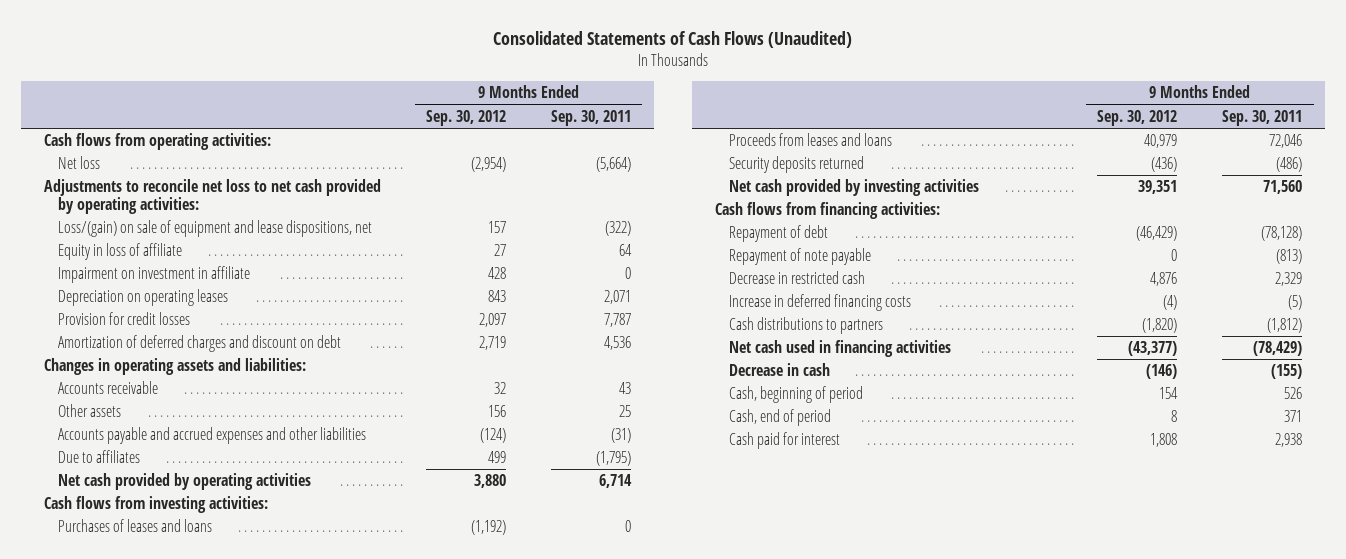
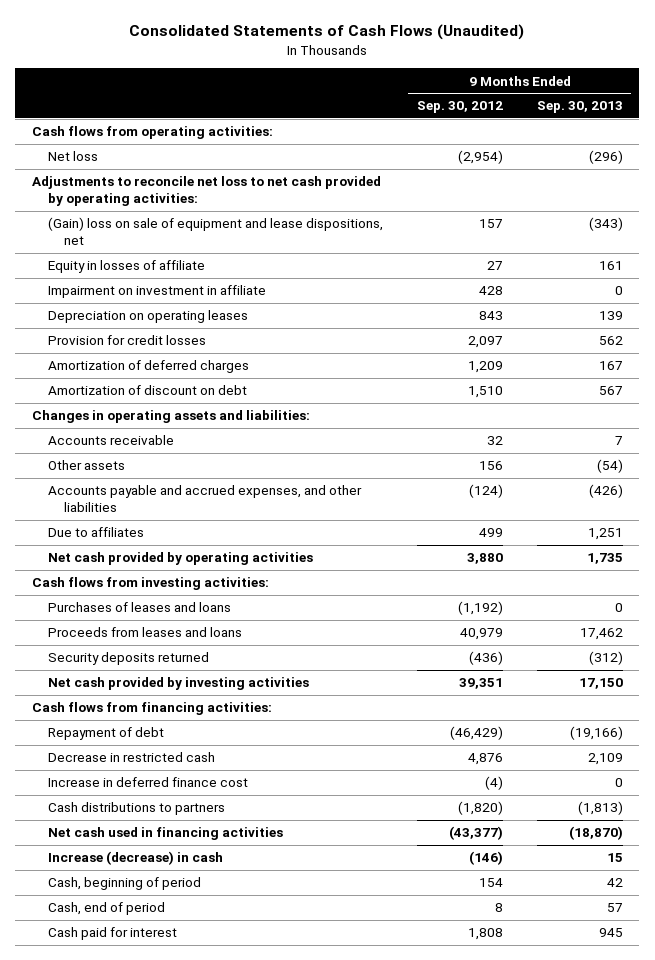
- | 9 Months Ended Sep. 30, 2012 | 9 Months Ended Sep. 30, 2011
+ | 9 Months Ended Sep. 30, 2012 | 9 Months Ended Sep. 30, 2013
- Loss/(gain) on sale of equipment and lease dispositions, net | 157 | (322)
- Equity in loss of affiliate | 27 | 64
+ (Gain) loss on sale of equipment and lease dispositions, net | 157 | (343)
+ Equity in losses of affiliate | 27 | 161
- Amortization of deferred charges and discount on debt | 2,719 | 4,536
+ Amortization of deferred charges | 1,209 | 167
+ Amortization of discount on debt | 1,510 | 567
- Accounts payable and accrued expenses and other liabilities | (124) | (31)
+ Accounts payable and accrued expenses, and other liabilities | (124) | (426)
- Repayment of note payable | 0 | (813)
- Increase in deferred financing costs | (4) | (5)
+ Increase in deferred finance cost | (4) | 0
- Decrease in cash | (146) | (155)
+ Increase (decrease) in cash | (146) | 15

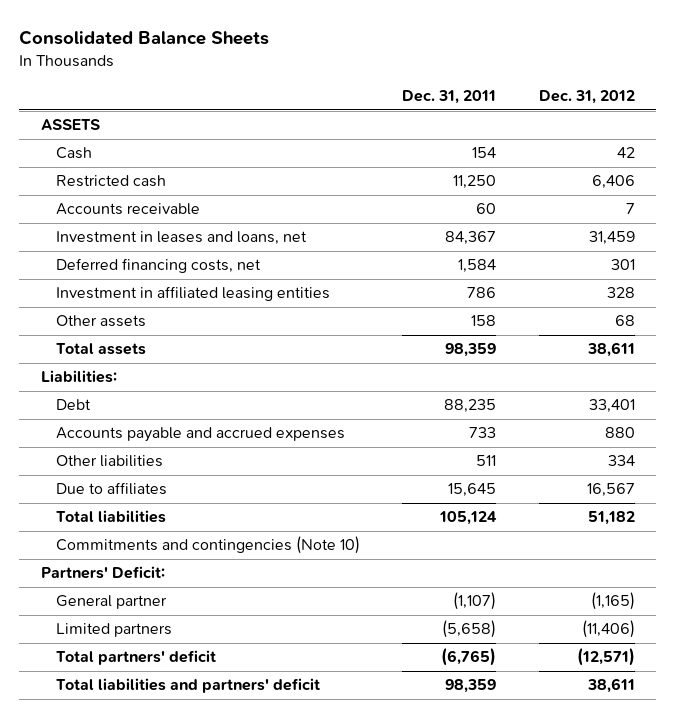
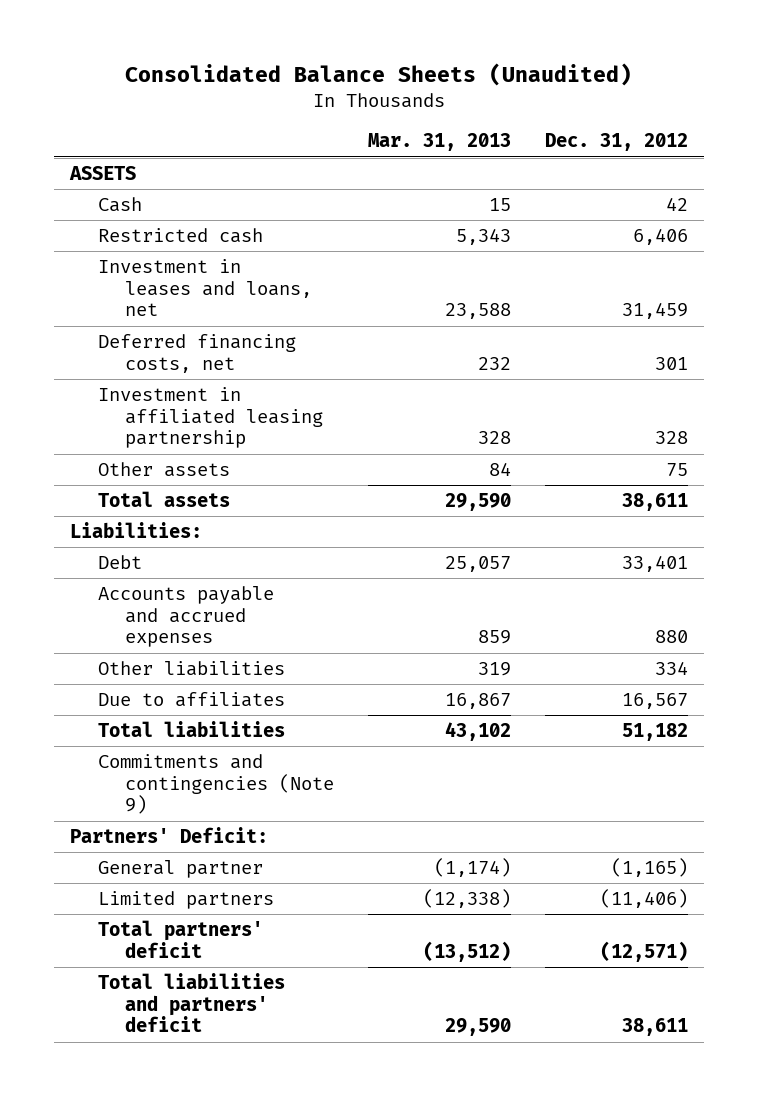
- Consolidated Balance Sheets
+ Consolidated Balance Sheets (Unaudited)
- | Dec. 31, 2011 | Dec. 31, 2012
+ | Mar. 31, 2013 | Dec. 31, 2012
- Accounts receivable | 60 | 7
- Investment in affiliated leasing entities | 786 | 328
- Other assets | 158 | 68
+ Investment in affiliated leasing partnership | 328 | 328
+ Other assets | 84 | 75
- Commitments and contingencies (Note 10)
+ Commitments and contingencies (Note 9)

